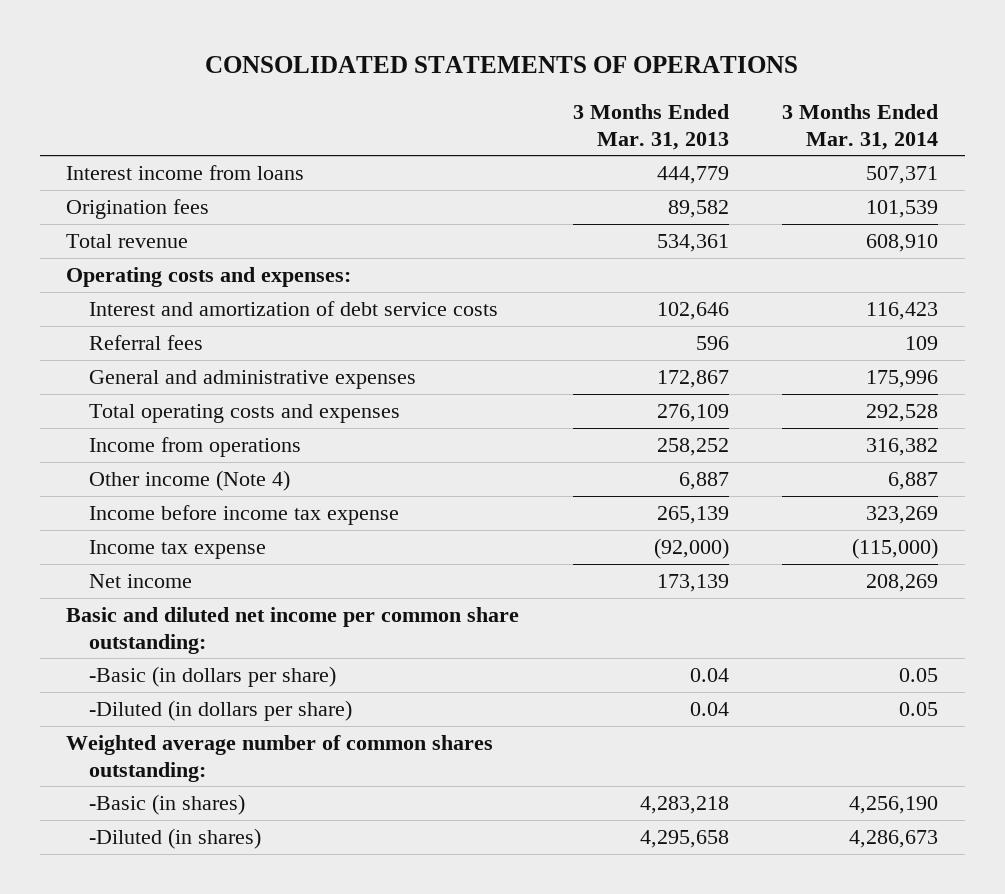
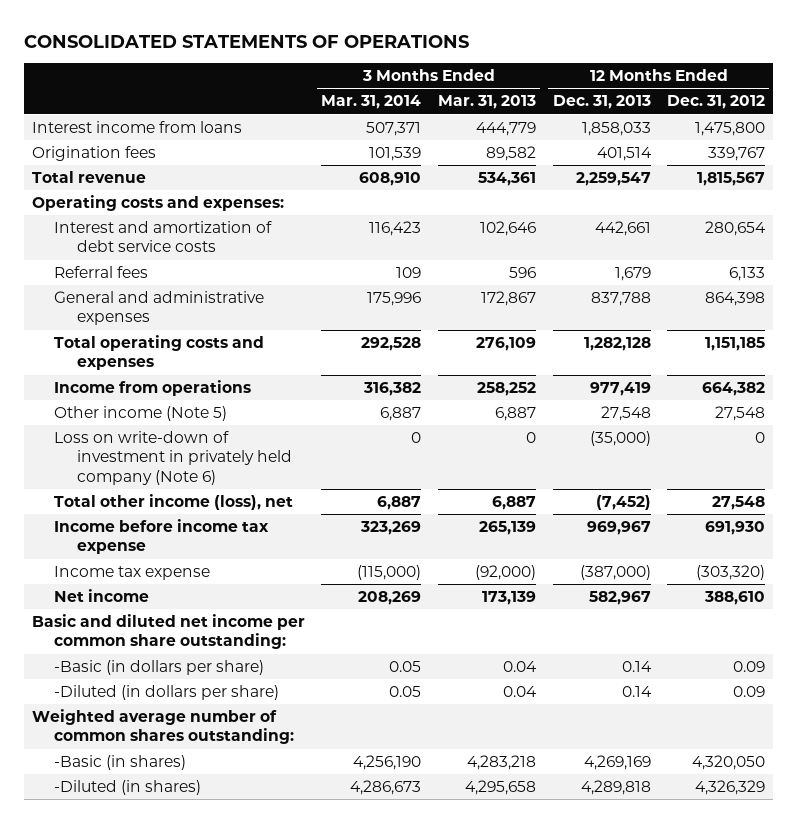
- | 3 Months Ended Mar. 31, 2013 | 3 Months Ended Mar. 31, 2014
+ | 3 Months Ended Mar. 31, 2014 | 3 Months Ended Mar. 31, 2013 | 12 Months Ended Dec. 31, 2013 | 12 Months Ended Dec. 31, 2012
- Other income (Note 4) | 6,887 | 6,887
+ Other income (Note 5) | 6,887 | 6,887 | 27,548 | 27,548
+ Loss on write-down of investment in privately held company (Note 6) | 0 | 0 | (35,000) | 0
+ Total other income (loss), net | 6,887 | 6,887 | (7,452) | 27,548

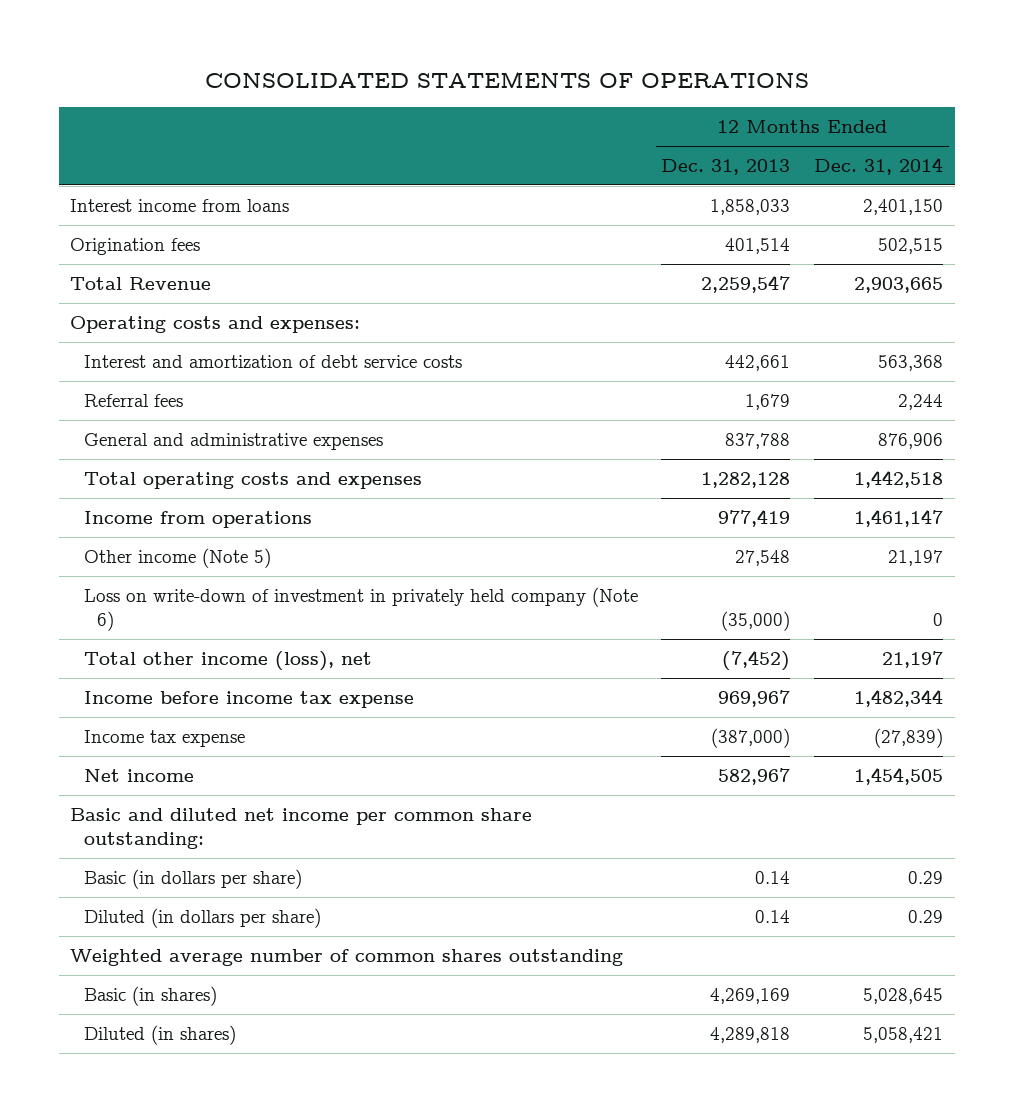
- | 3 Months Ended Mar. 31, 2014 | 3 Months Ended Mar. 31, 2013 | 12 Months Ended Dec. 31, 2013 | 12 Months Ended Dec. 31, 2012
+ | 12 Months Ended Dec. 31, 2013 | 12 Months Ended Dec. 31, 2014
- Total revenue | 608,910 | 534,361 | 2,259,547 | 1,815,567
+ Total Revenue | 2,259,547 | 2,903,665
- -Basic (in dollars per share) | 0.05 | 0.04 | 0.14 | 0.09
- -Diluted (in dollars per share) | 0.05 | 0.04 | 0.14 | 0.09
- Weighted average number of common shares outstanding:
- -Basic (in shares) | 4,256,190 | 4,283,218 | 4,269,169 | 4,320,050
- -Diluted (in shares) | 4,286,673 | 4,295,658 | 4,289,818 | 4,326,329
+ Basic (in dollars per share) | 0.14 | 0.29
+ Diluted (in dollars per share) | 0.14 | 0.29
+ Weighted average number of common shares outstanding
+ Basic (in shares) | 4,269,169 | 5,028,645
+ Diluted (in shares) | 4,289,818 | 5,058,421

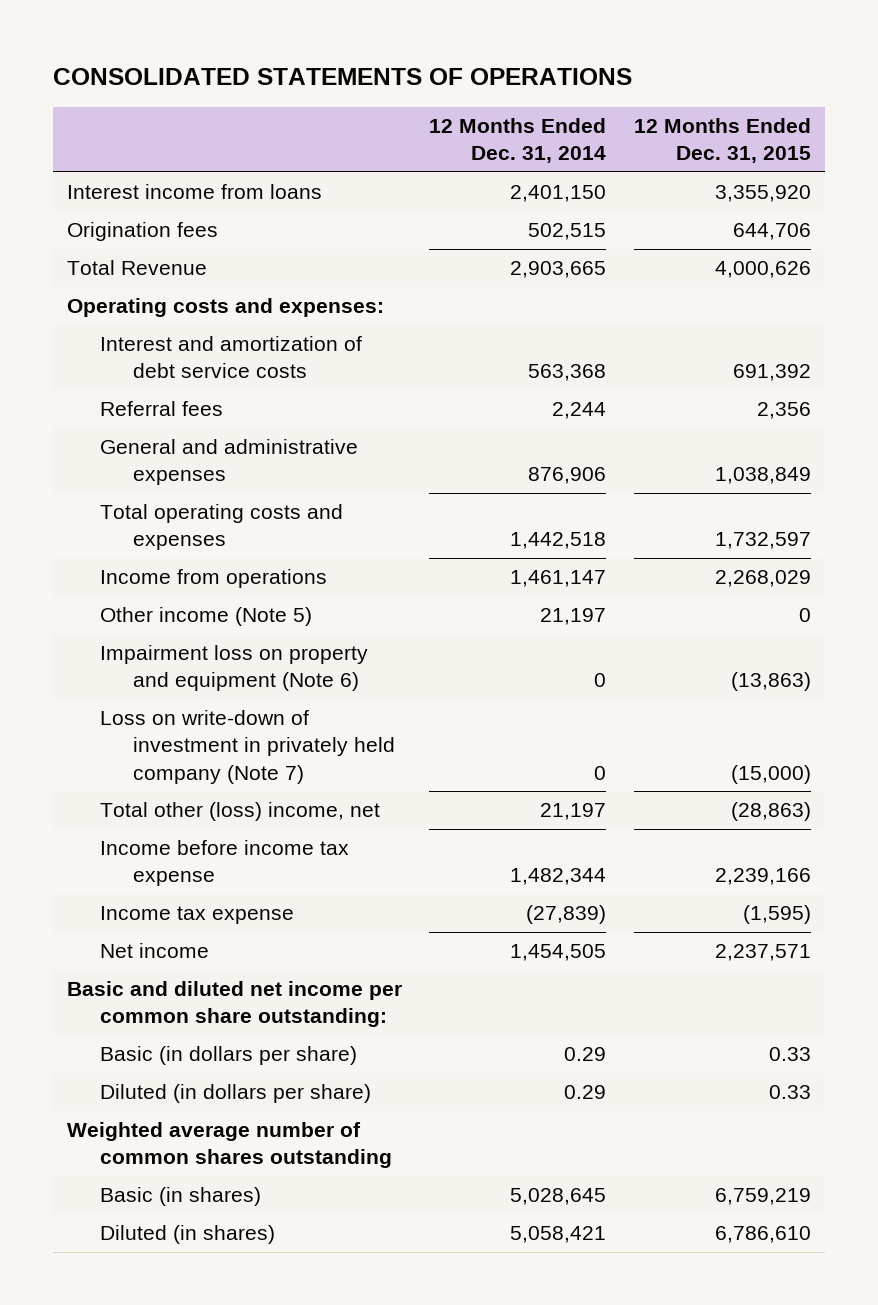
- | 12 Months Ended Dec. 31, 2013 | 12 Months Ended Dec. 31, 2014
+ | 12 Months Ended Dec. 31, 2014 | 12 Months Ended Dec. 31, 2015
- Loss on write-down of investment in privately held company (Note 6) | (35,000) | 0
- Total other income (loss), net | (7,452) | 21,197
+ Impairment loss on property and equipment (Note 6) | 0 | (13,863)
+ Loss on write-down of investment in privately held company (Note 7) | 0 | (15,000)
+ Total other (loss) income, net | 21,197 | (28,863)

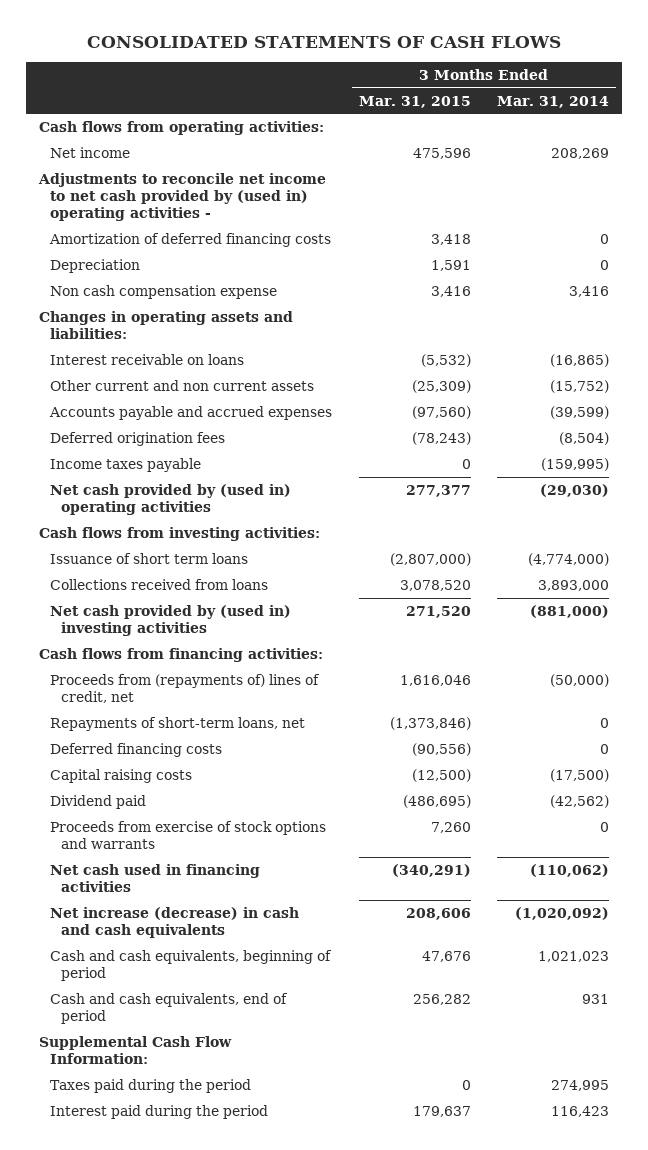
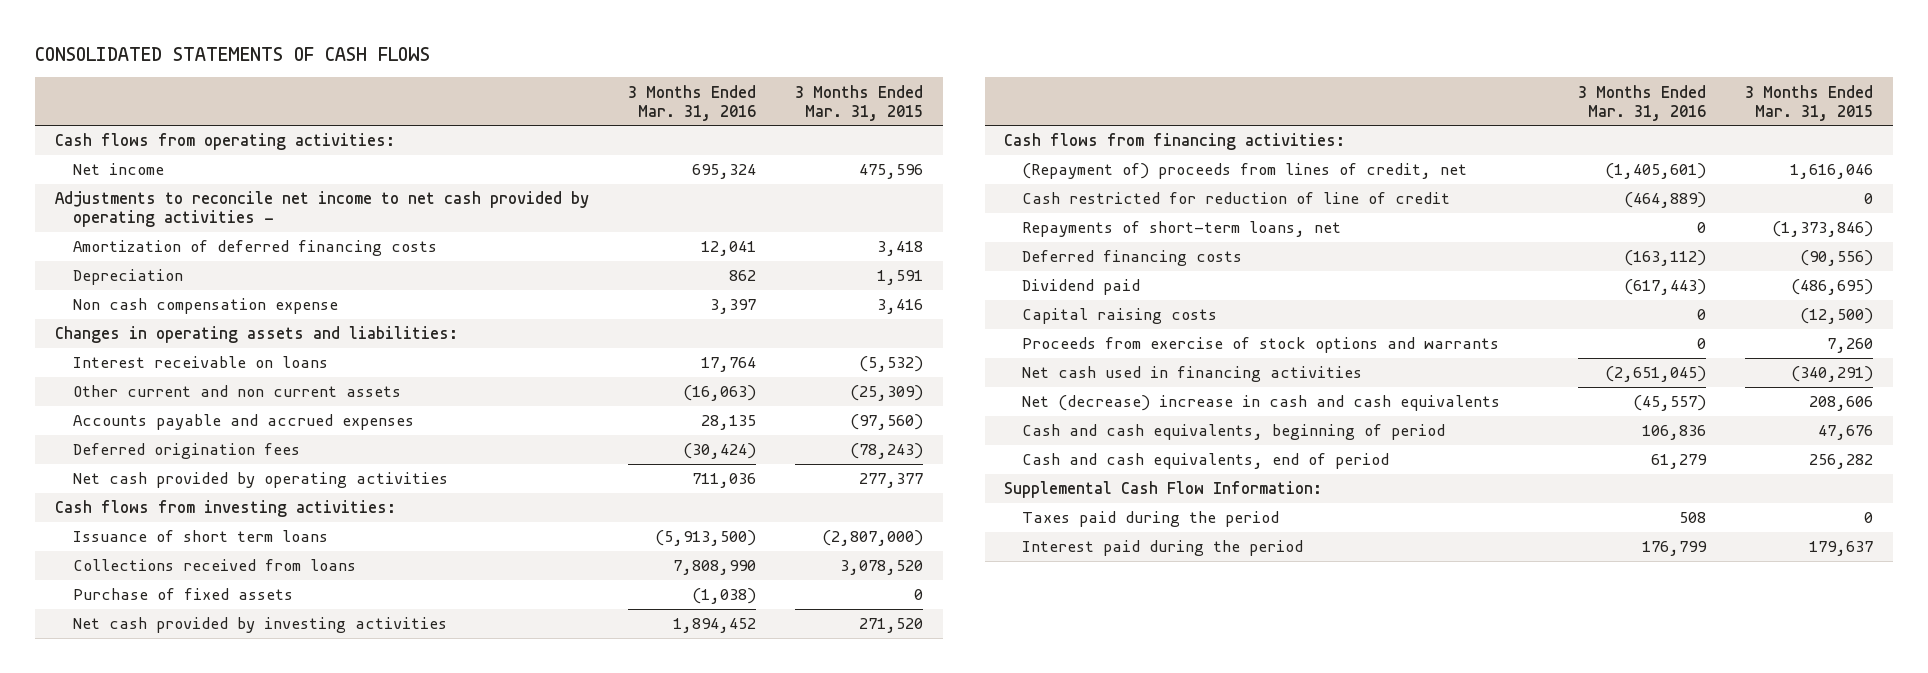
- | 3 Months Ended Mar. 31, 2015 | 3 Months Ended Mar. 31, 2014
+ | 3 Months Ended Mar. 31, 2016 | 3 Months Ended Mar. 31, 2015
- Adjustments to reconcile net income to net cash provided by (used in) operating activities -
+ Adjustments to reconcile net income to net cash provided by operating activities -
- Income taxes payable | 0 | (159,995)
- Net cash provided by (used in) operating activities | 277,377 | (29,030)
+ Net cash provided by operating activities | 711,036 | 277,377
- Net cash provided by (used in) investing activities | 271,520 | (881,000)
+ Purchase of fixed assets | (1,038) | 0
+ Net cash provided by investing activities | 1,894,452 | 271,520
- Proceeds from (repayments of) lines of credit, net | 1,616,046 | (50,000)
+ (Repayment of) proceeds from lines of credit, net | (1,405,601) | 1,616,046
+ Cash restricted for reduction of line of credit | (464,889) | 0
moved down: Capital raising costs | 0 | (12,500)
- Net increase (decrease) in cash and cash equivalents | 208,606 | (1,020,092)
+ Net (decrease) increase in cash and cash equivalents | (45,557) | 208,606

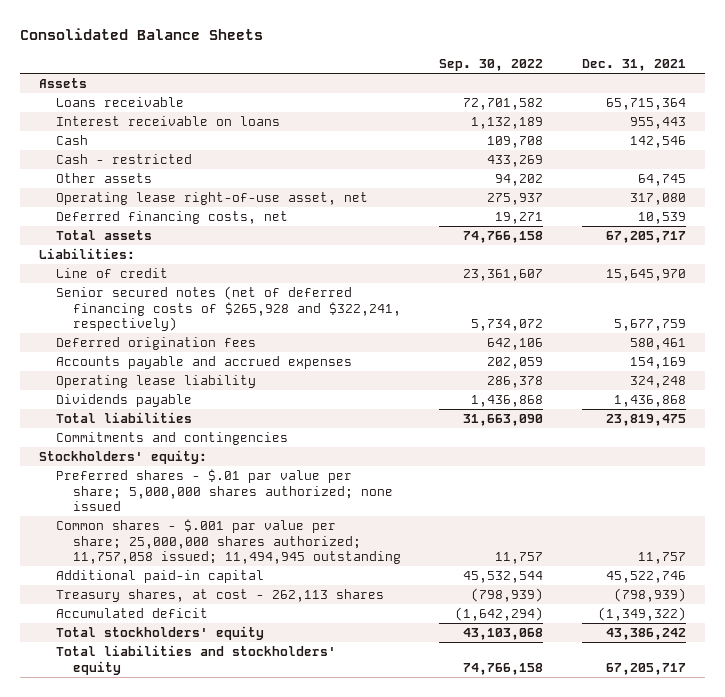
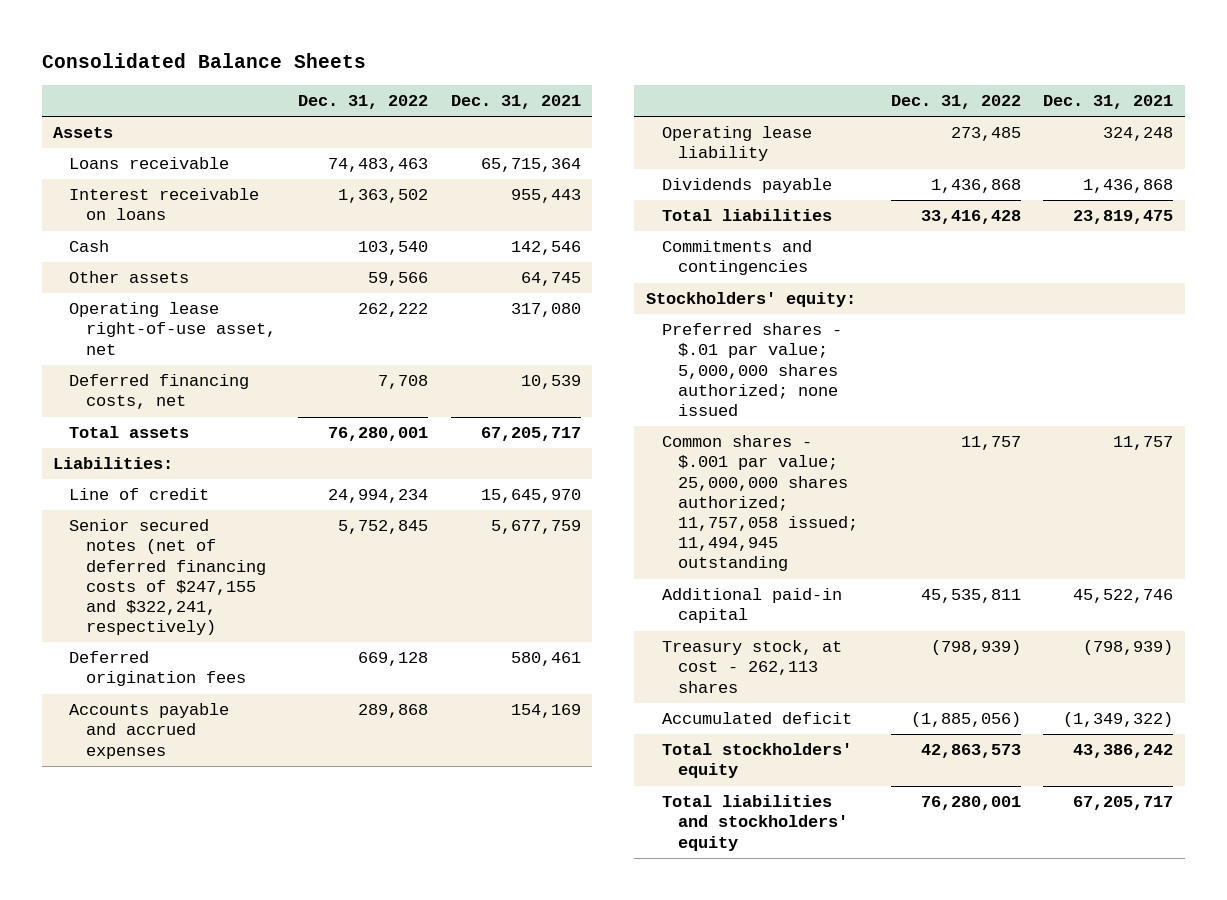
- | Sep. 30, 2022 | Dec. 31, 2021
+ | Dec. 31, 2022 | Dec. 31, 2021
- Cash - restricted | 433,269 |
- Senior secured notes (net of deferred financing costs of $265,928 and $322,241, respectively) | 5,734,072 | 5,677,759
+ Senior secured notes (net of deferred financing costs of $247,155 and $322,241, respectively) | 5,752,845 | 5,677,759
- Preferred shares - $.01 par value per share; 5,000,000 shares authorized; none issued
- Common shares - $.001 par value per share; 25,000,000 shares authorized; 11,757,058 issued; 11,494,945 outstanding | 11,757 | 11,757
+ Preferred shares - $.01 par value; 5,000,000 shares authorized; none issued
+ Common shares - $.001 par value; 25,000,000 shares authorized; 11,757,058 issued; 11,494,945 outstanding | 11,757 | 11,757
- Treasury shares, at cost - 262,113 shares | (798,939) | (798,939)
+ Treasury stock, at cost - 262,113 shares | (798,939) | (798,939)

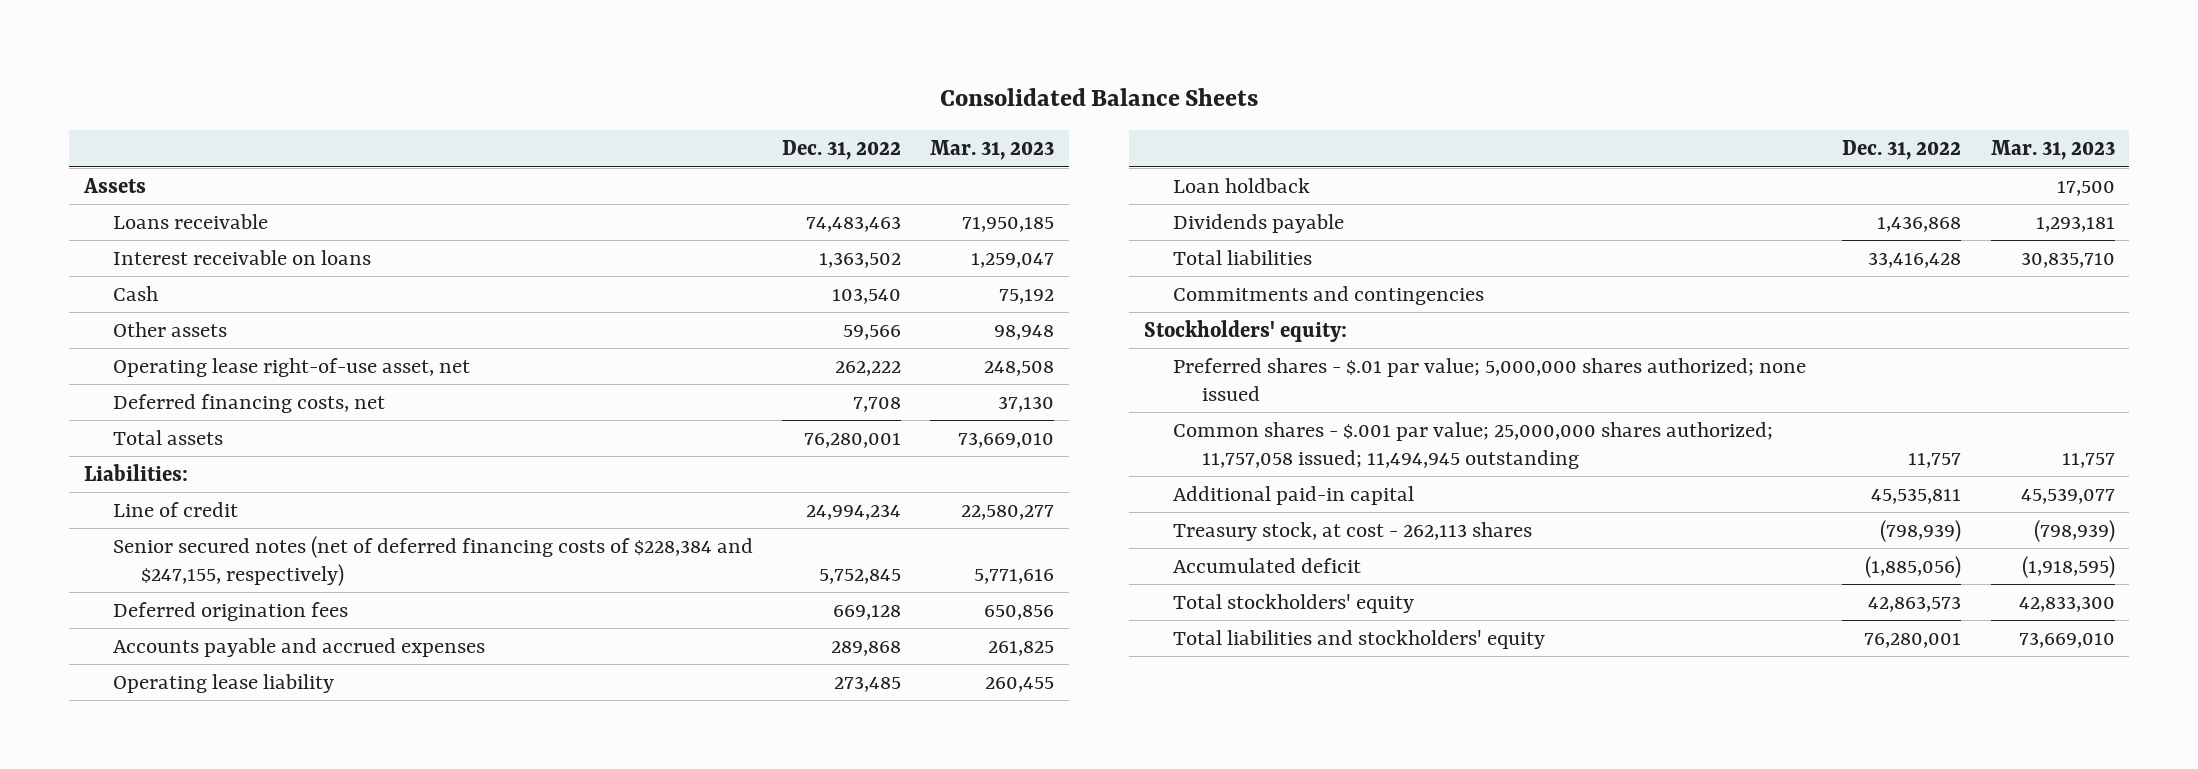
- | Dec. 31, 2022 | Dec. 31, 2021
+ | Dec. 31, 2022 | Mar. 31, 2023
- Senior secured notes (net of deferred financing costs of $247,155 and $322,241, respectively) | 5,752,845 | 5,677,759
+ Senior secured notes (net of deferred financing costs of $228,384 and $247,155, respectively) | 5,752,845 | 5,771,616
+ Loan holdback | | 17,500

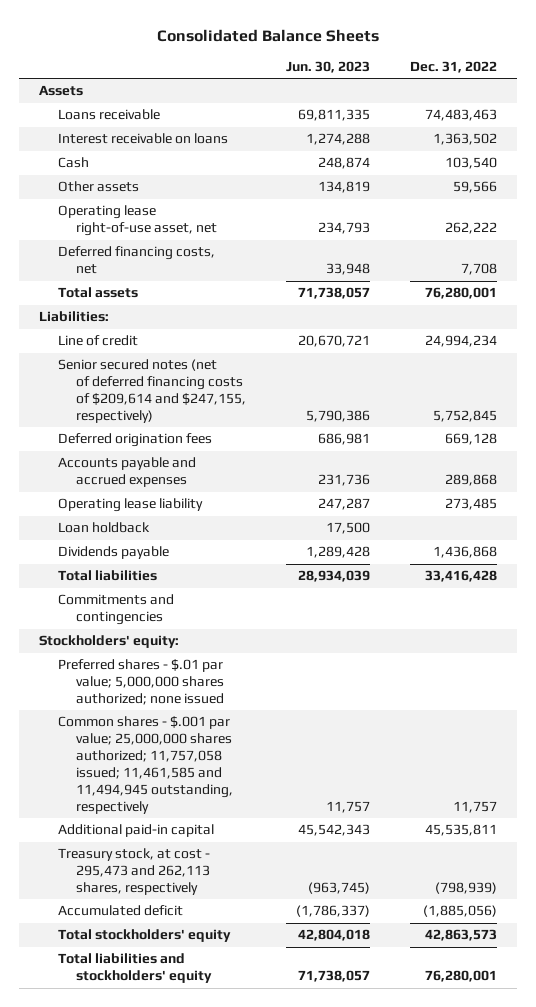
- | Dec. 31, 2022 | Mar. 31, 2023
+ | Jun. 30, 2023 | Dec. 31, 2022
- Senior secured notes (net of deferred financing costs of $228,384 and $247,155, respectively) | 5,752,845 | 5,771,616
+ Senior secured notes (net of deferred financing costs of $209,614 and $247,155, respectively) | 5,790,386 | 5,752,845
- Common shares - $.001 par value; 25,000,000 shares authorized; 11,757,058 issued; 11,494,945 outstanding | 11,757 | 11,757
+ Common shares - $.001 par value; 25,000,000 shares authorized; 11,757,058 issued; 11,461,585 and 11,494,945 outstanding, respectively | 11,757 | 11,757
- Treasury stock, at cost - 262,113 shares | (798,939) | (798,939)
+ Treasury stock, at cost - 295,473 and 262,113 shares, respectively | (963,745) | (798,939)

